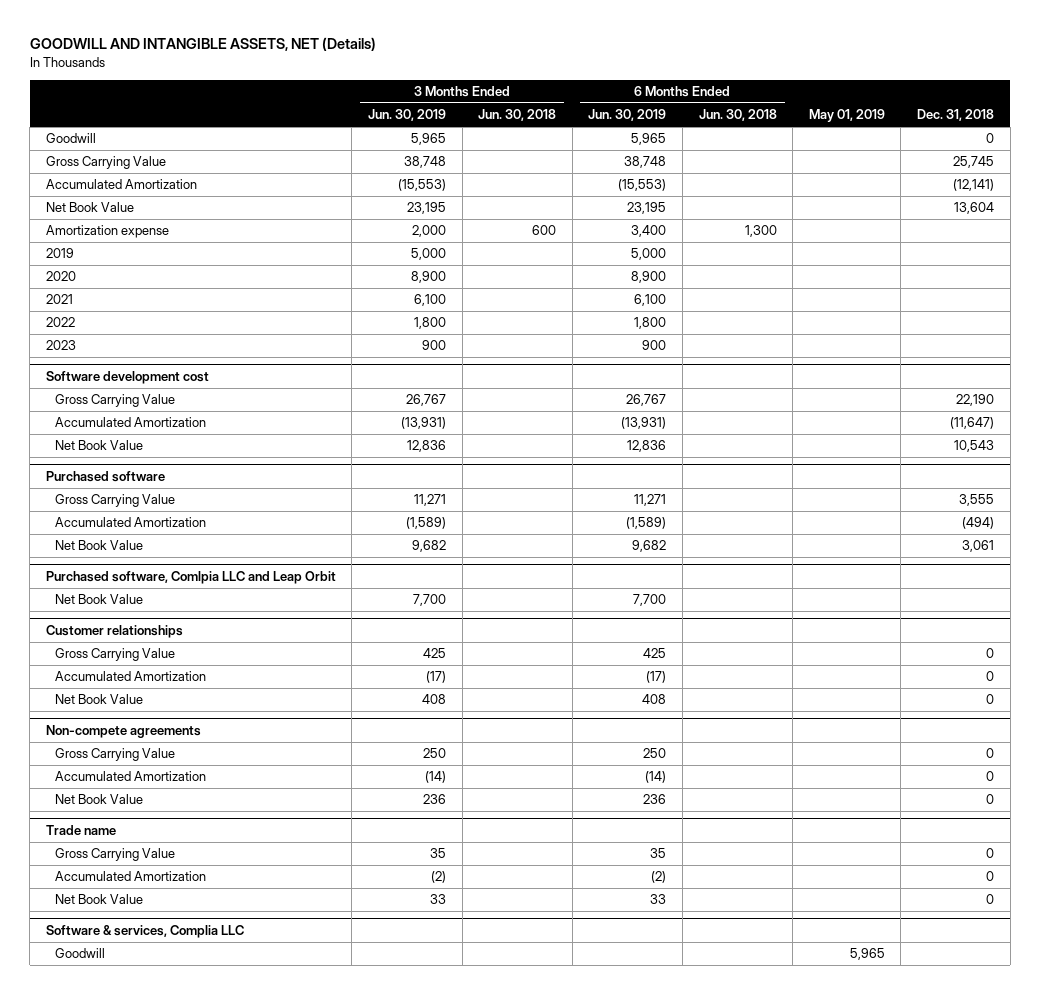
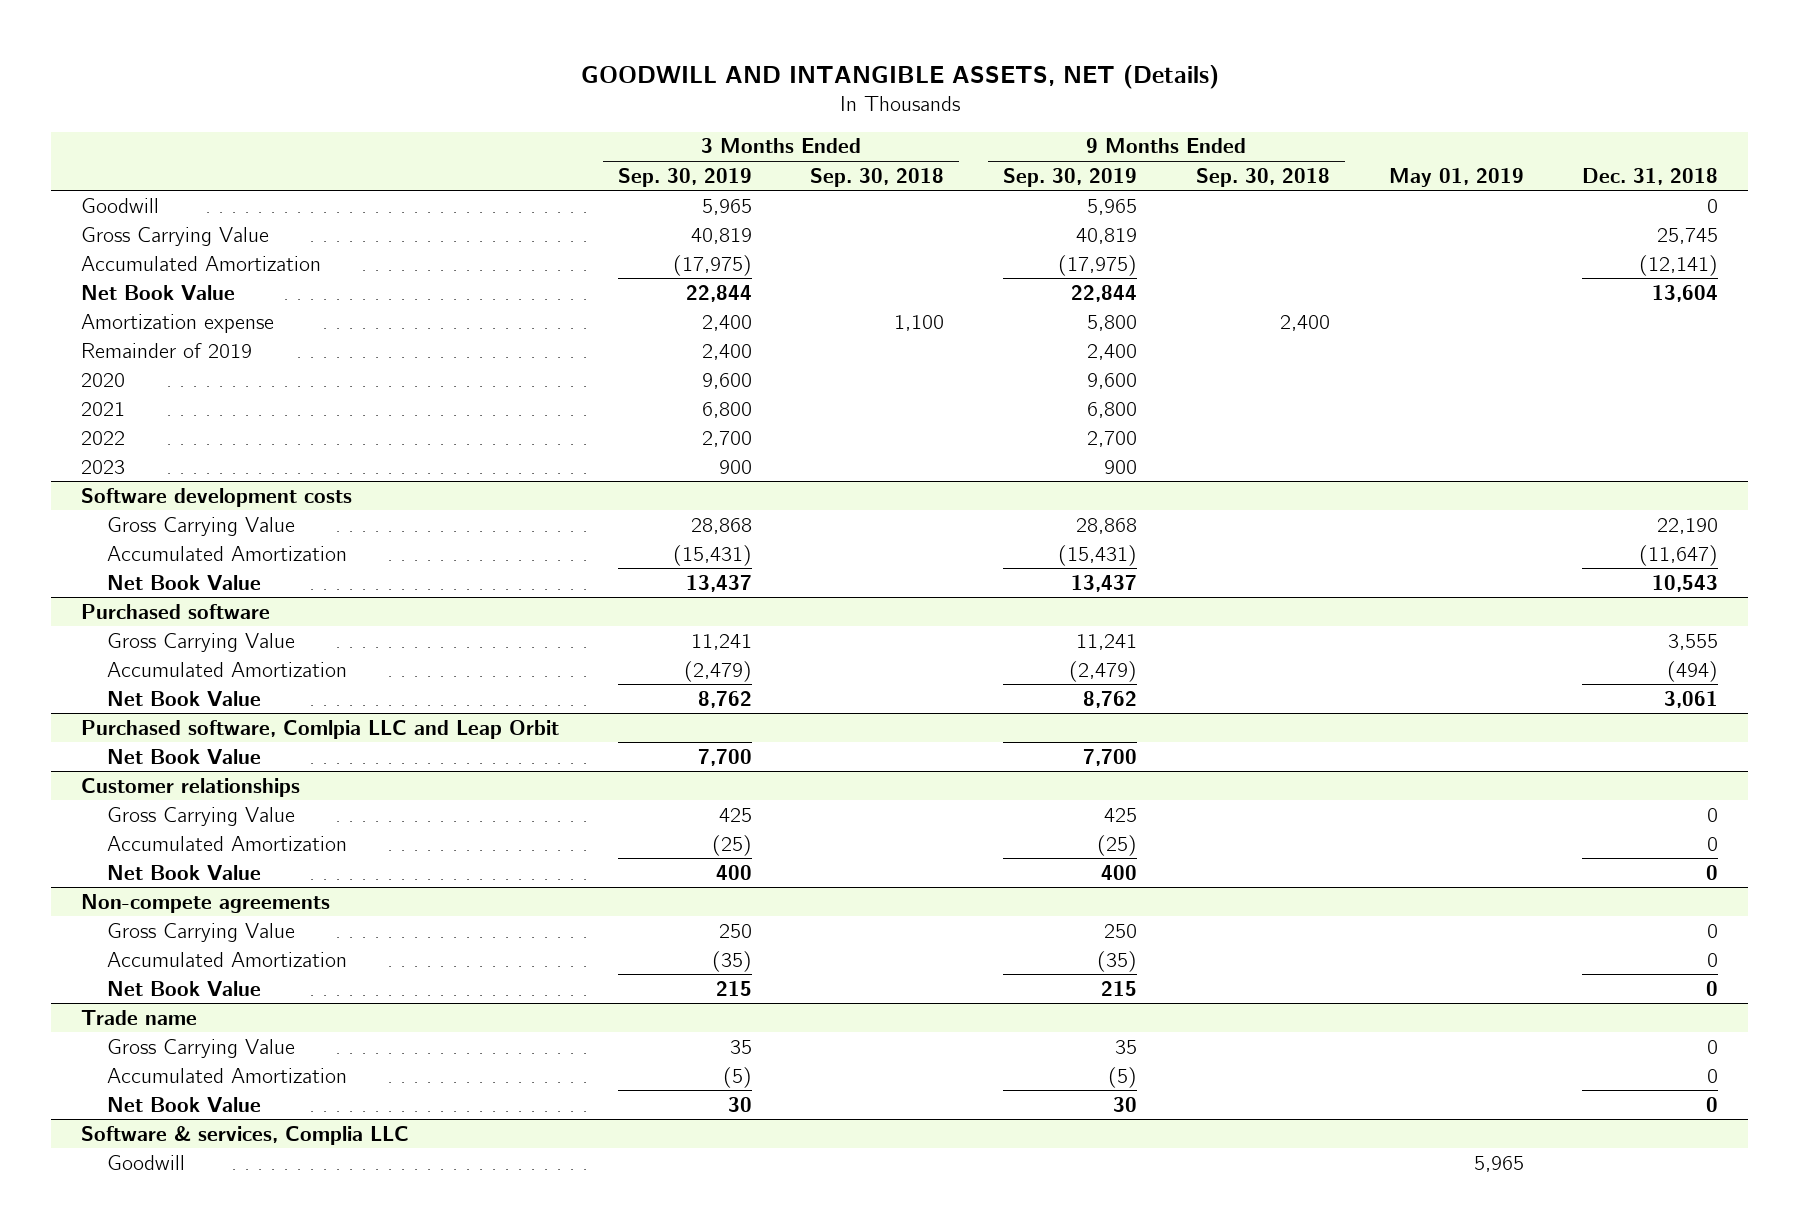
- | 3 Months Ended Jun. 30, 2019 | 3 Months Ended Jun. 30, 2018 | 6 Months Ended Jun. 30, 2019 | 6 Months Ended Jun. 30, 2018 | May 01, 2019 | Dec. 31, 2018
+ | 3 Months Ended Sep. 30, 2019 | 3 Months Ended Sep. 30, 2018 | 9 Months Ended Sep. 30, 2019 | 9 Months Ended Sep. 30, 2018 | May 01, 2019 | Dec. 31, 2018
- 2019 | 5,000 | | 5,000 | | |
+ Remainder of 2019 | 2,400 | | 2,400 | | |
- Software development cost
+ Software development costs

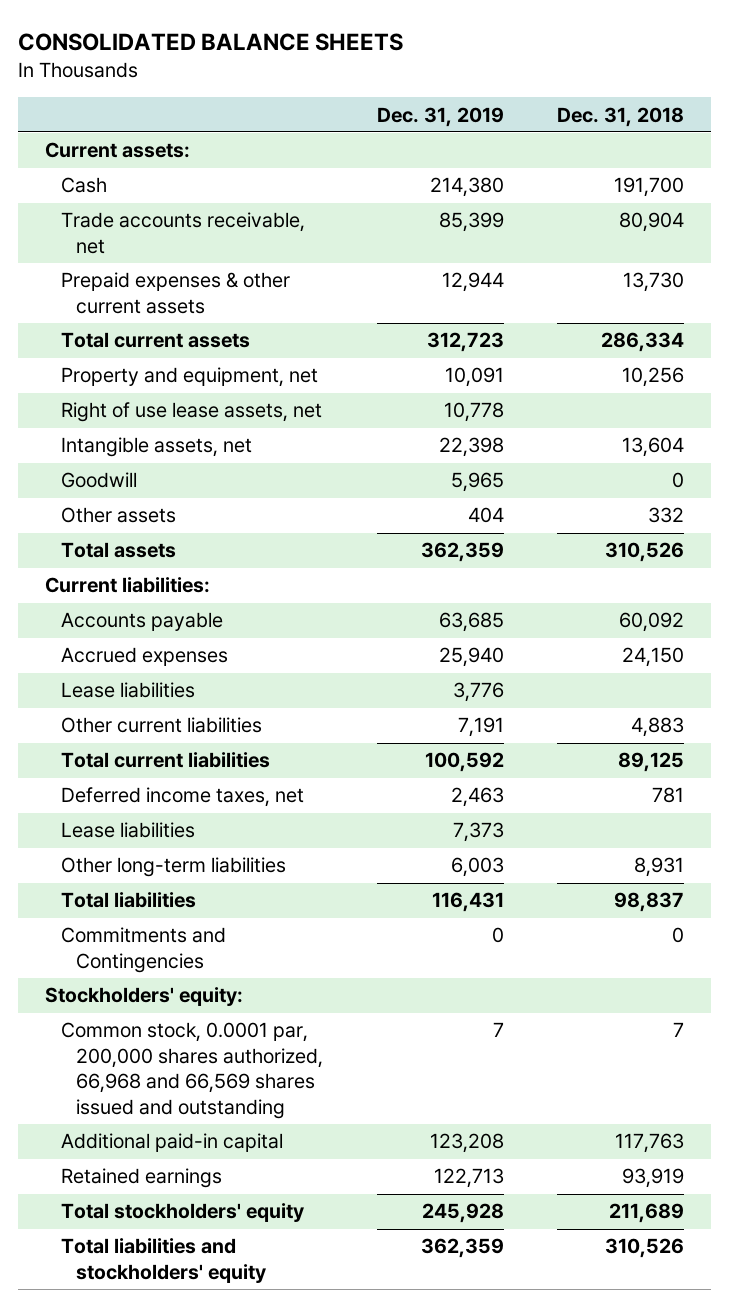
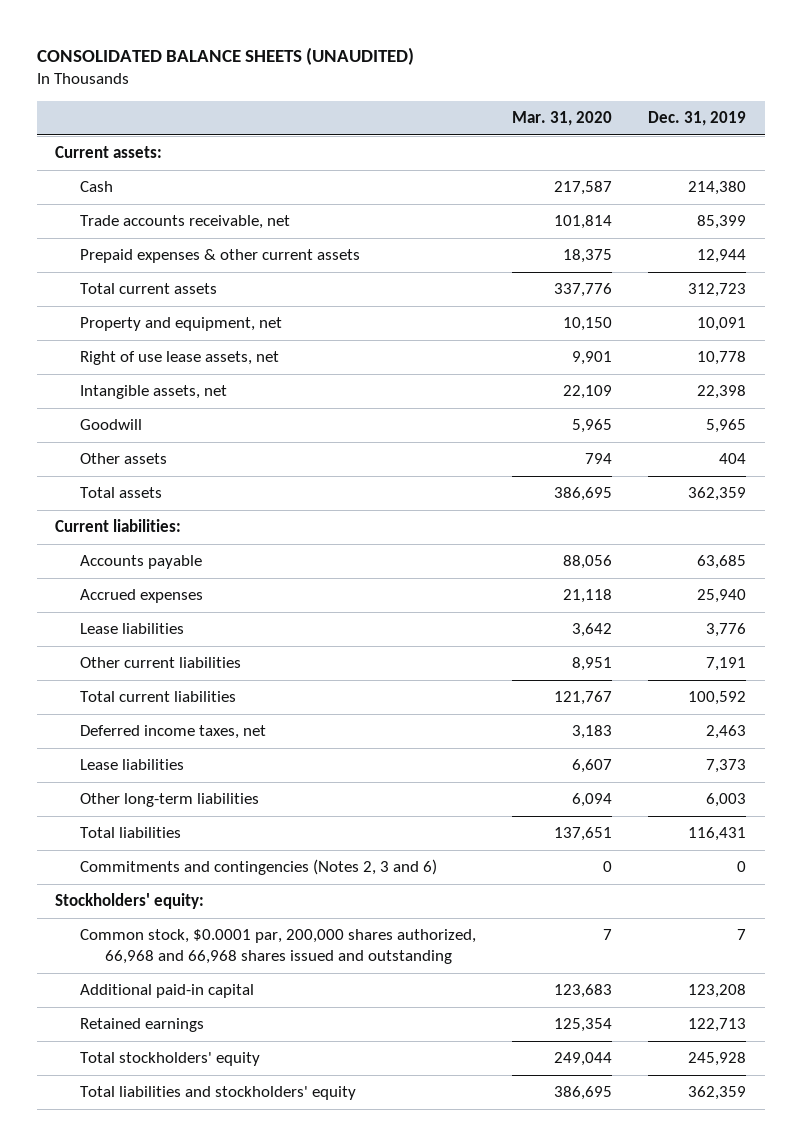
- CONSOLIDATED BALANCE SHEETS
+ CONSOLIDATED BALANCE SHEETS (UNAUDITED)
- | Dec. 31, 2019 | Dec. 31, 2018
+ | Mar. 31, 2020 | Dec. 31, 2019
- Commitments and Contingencies | 0 | 0
+ Commitments and contingencies (Notes 2, 3 and 6) | 0 | 0
- Common stock, 0.0001 par, 200,000 shares authorized, 66,968 and 66,569 shares issued and outstanding | 7 | 7
+ Common stock, $0.0001 par, 200,000 shares authorized, 66,968 and 66,968 shares issued and outstanding | 7 | 7

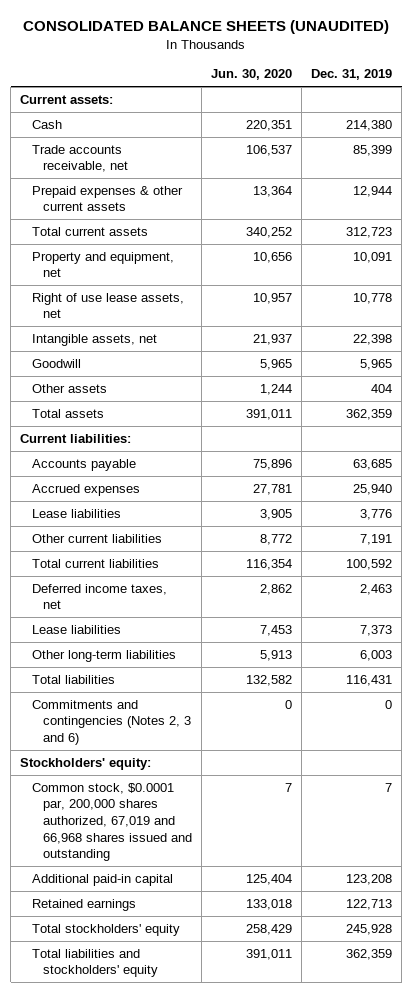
- | Mar. 31, 2020 | Dec. 31, 2019
+ | Jun. 30, 2020 | Dec. 31, 2019
- Common stock, $0.0001 par, 200,000 shares authorized, 66,968 and 66,968 shares issued and outstanding | 7 | 7
+ Common stock, $0.0001 par, 200,000 shares authorized, 67,019 and 66,968 shares issued and outstanding | 7 | 7

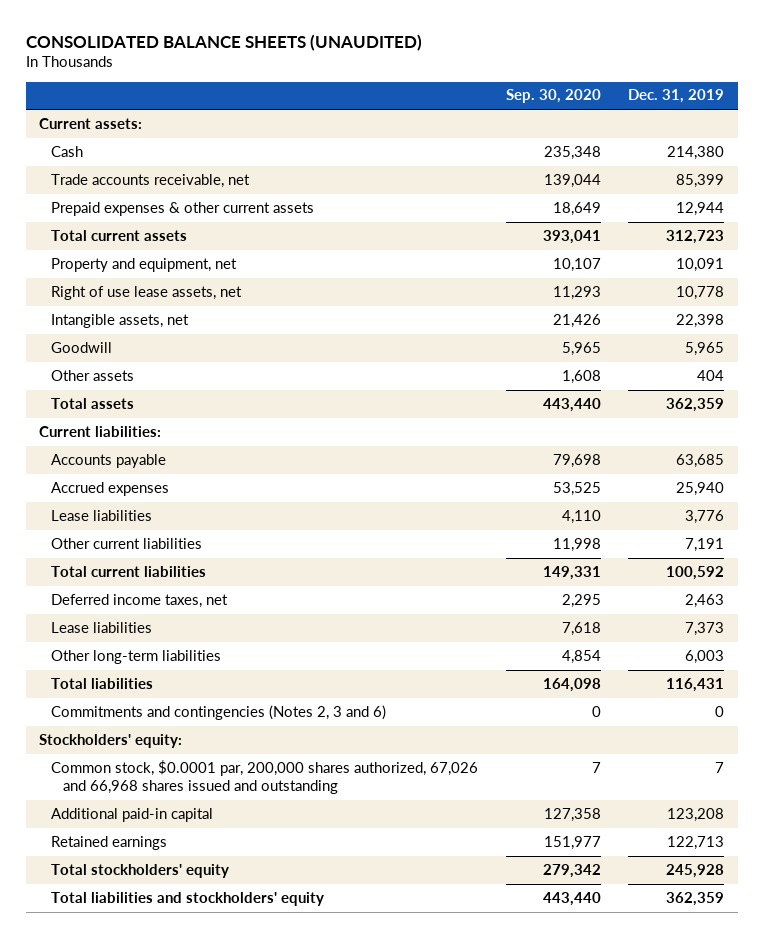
- | Jun. 30, 2020 | Dec. 31, 2019
+ | Sep. 30, 2020 | Dec. 31, 2019
- Common stock, $0.0001 par, 200,000 shares authorized, 67,019 and 66,968 shares issued and outstanding | 7 | 7
+ Common stock, $0.0001 par, 200,000 shares authorized, 67,026 and 66,968 shares issued and outstanding | 7 | 7

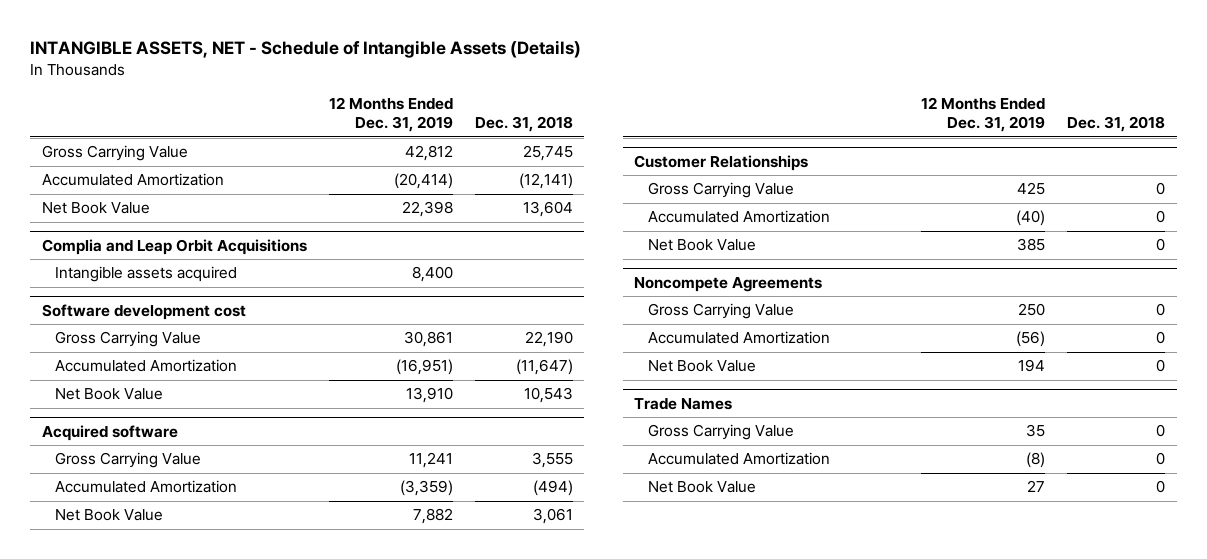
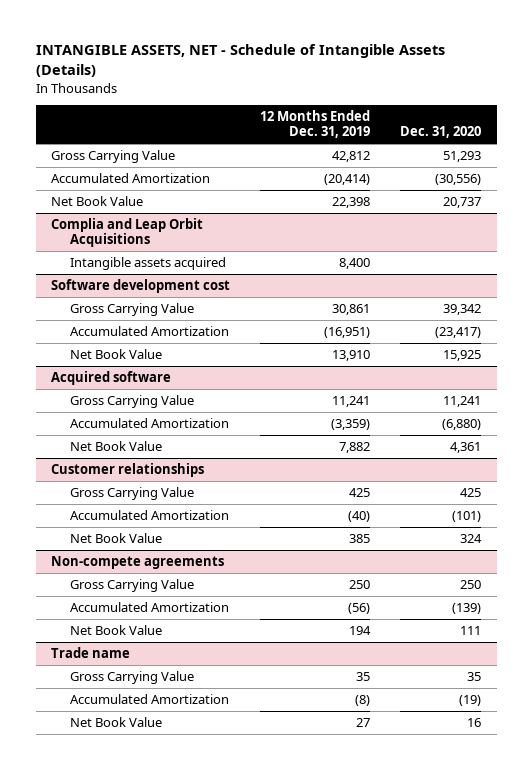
- | 12 Months Ended Dec. 31, 2019 | Dec. 31, 2018
+ | 12 Months Ended Dec. 31, 2019 | Dec. 31, 2020
- Customer Relationships
+ Customer relationships
- Noncompete Agreements
+ Non-compete agreements
- Trade Names
+ Trade name

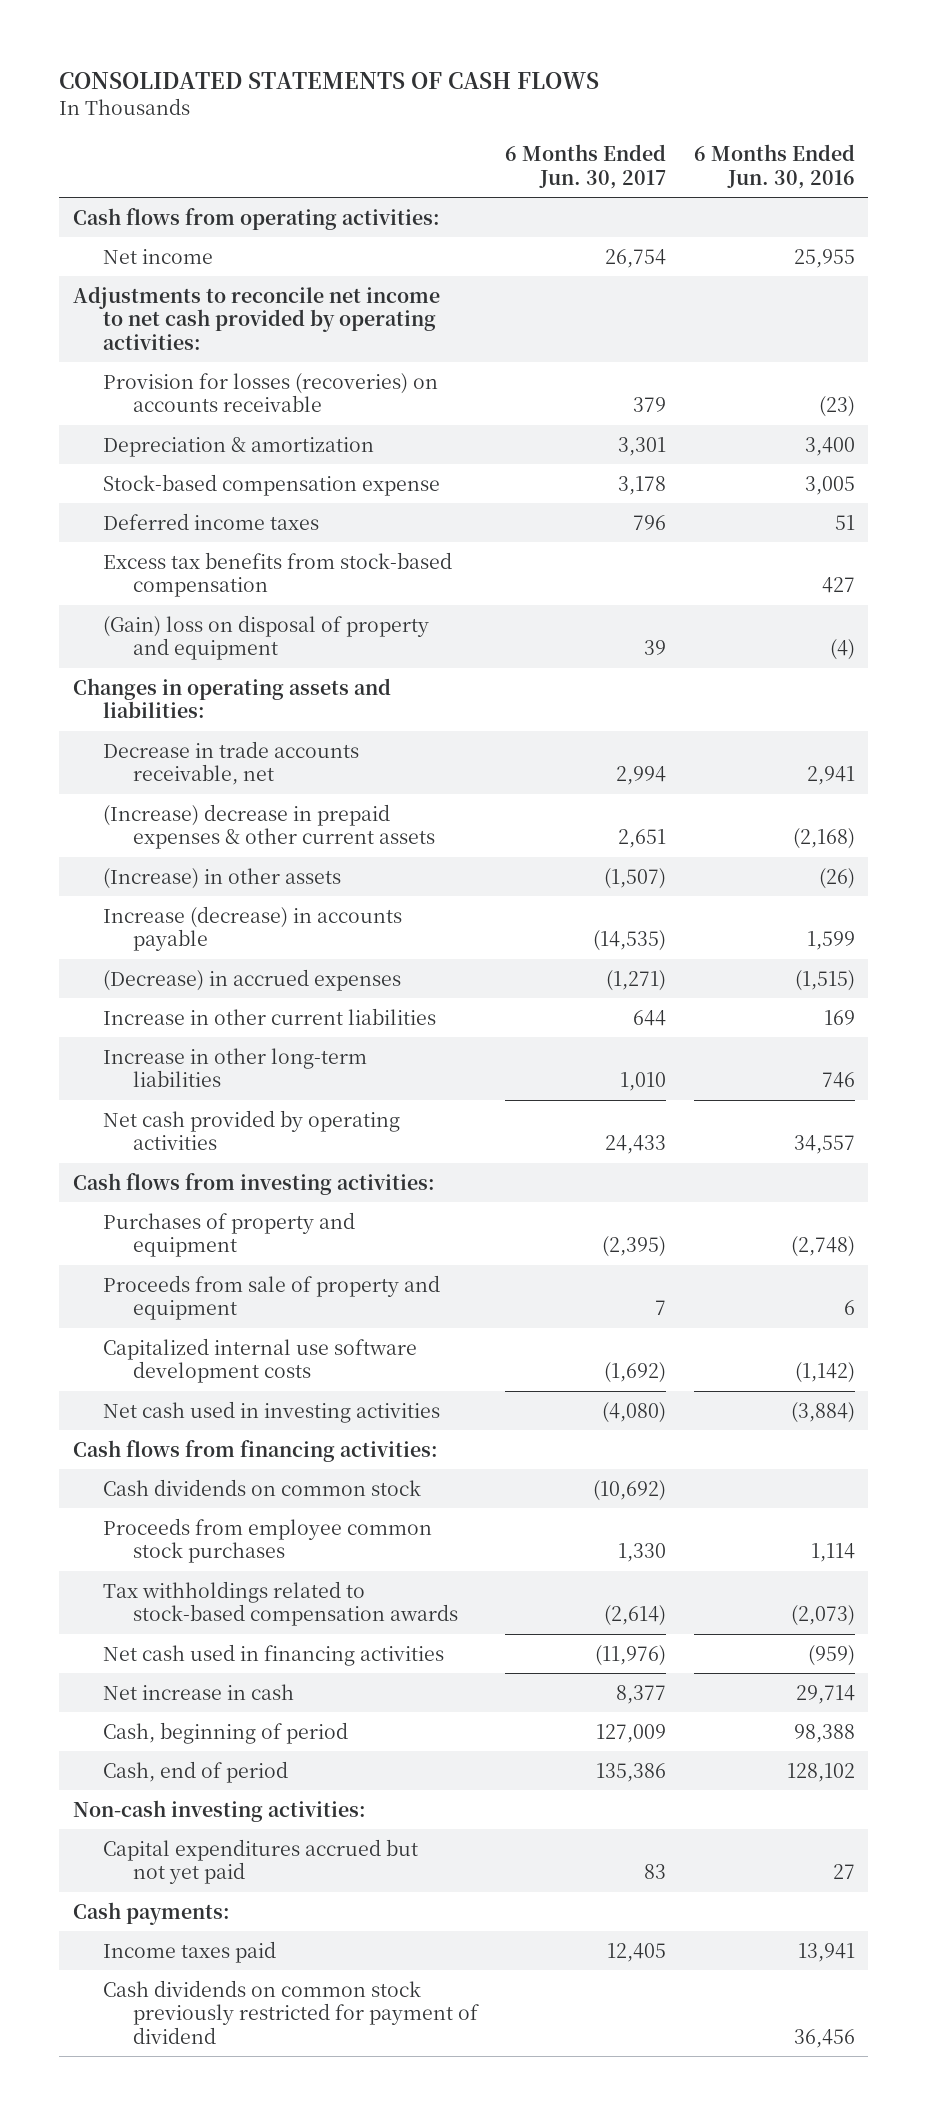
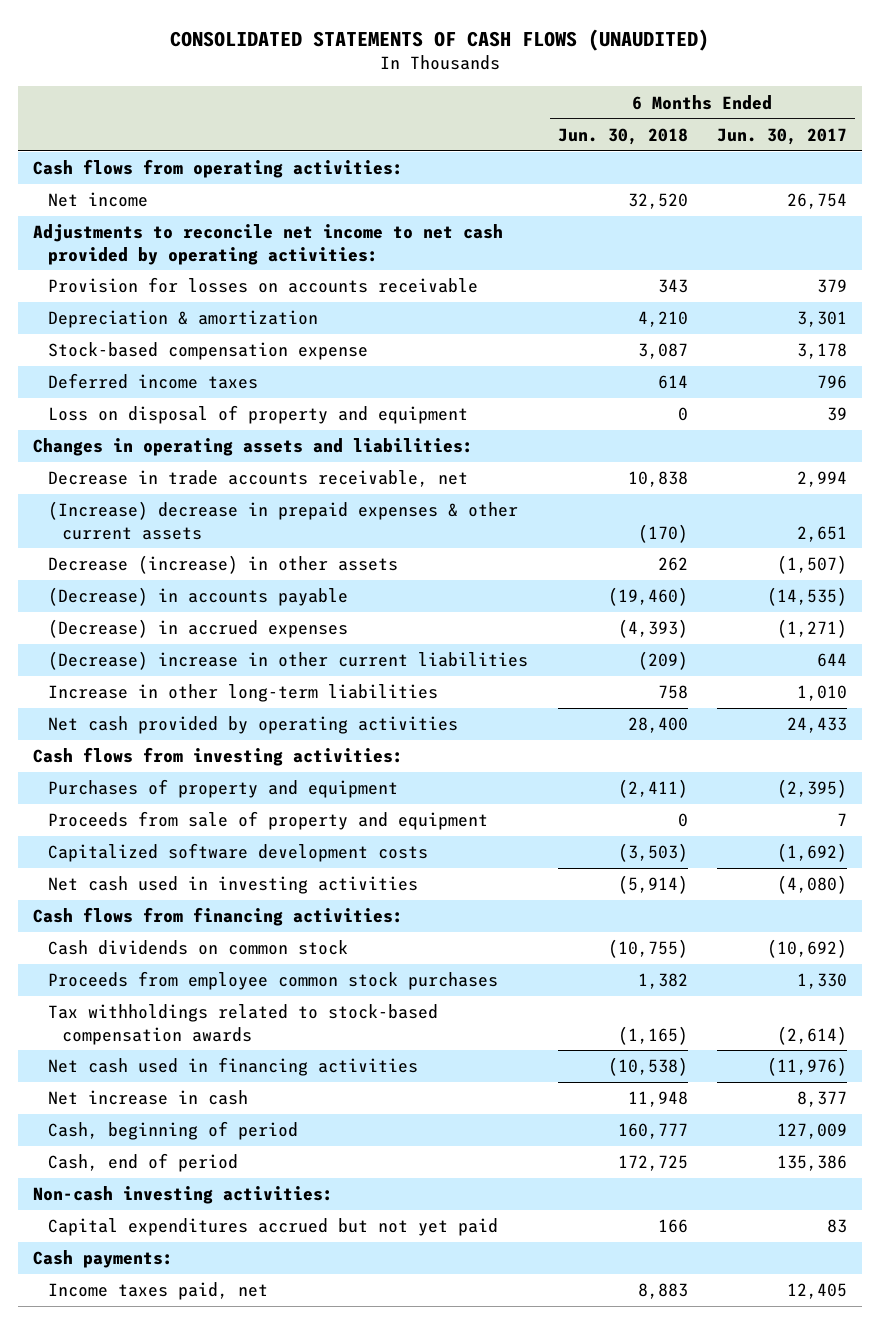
- CONSOLIDATED STATEMENTS OF CASH FLOWS
+ CONSOLIDATED STATEMENTS OF CASH FLOWS (UNAUDITED)
- | 6 Months Ended Jun. 30, 2017 | 6 Months Ended Jun. 30, 2016
+ | 6 Months Ended Jun. 30, 2018 | 6 Months Ended Jun. 30, 2017
- Provision for losses (recoveries) on accounts receivable | 379 | (23)
+ Provision for losses on accounts receivable | 343 | 379
- Excess tax benefits from stock-based compensation | | 427
- (Gain) loss on disposal of property and equipment | 39 | (4)
+ Loss on disposal of property and equipment | 0 | 39
- (Increase) in other assets | (1,507) | (26)
- Increase (decrease) in accounts payable | (14,535) | 1,599
+ Decrease (increase) in other assets | 262 | (1,507)
+ (Decrease) in accounts payable | (19,460) | (14,535)
- Increase in other current liabilities | 644 | 169
+ (Decrease) increase in other current liabilities | (209) | 644
- Capitalized internal use software development costs | (1,692) | (1,142)
+ Capitalized software development costs | (3,503) | (1,692)
- Income taxes paid | 12,405 | 13,941
- Cash dividends on common stock previously restricted for payment of dividend | | 36,456
+ Income taxes paid, net | 8,883 | 12,405

